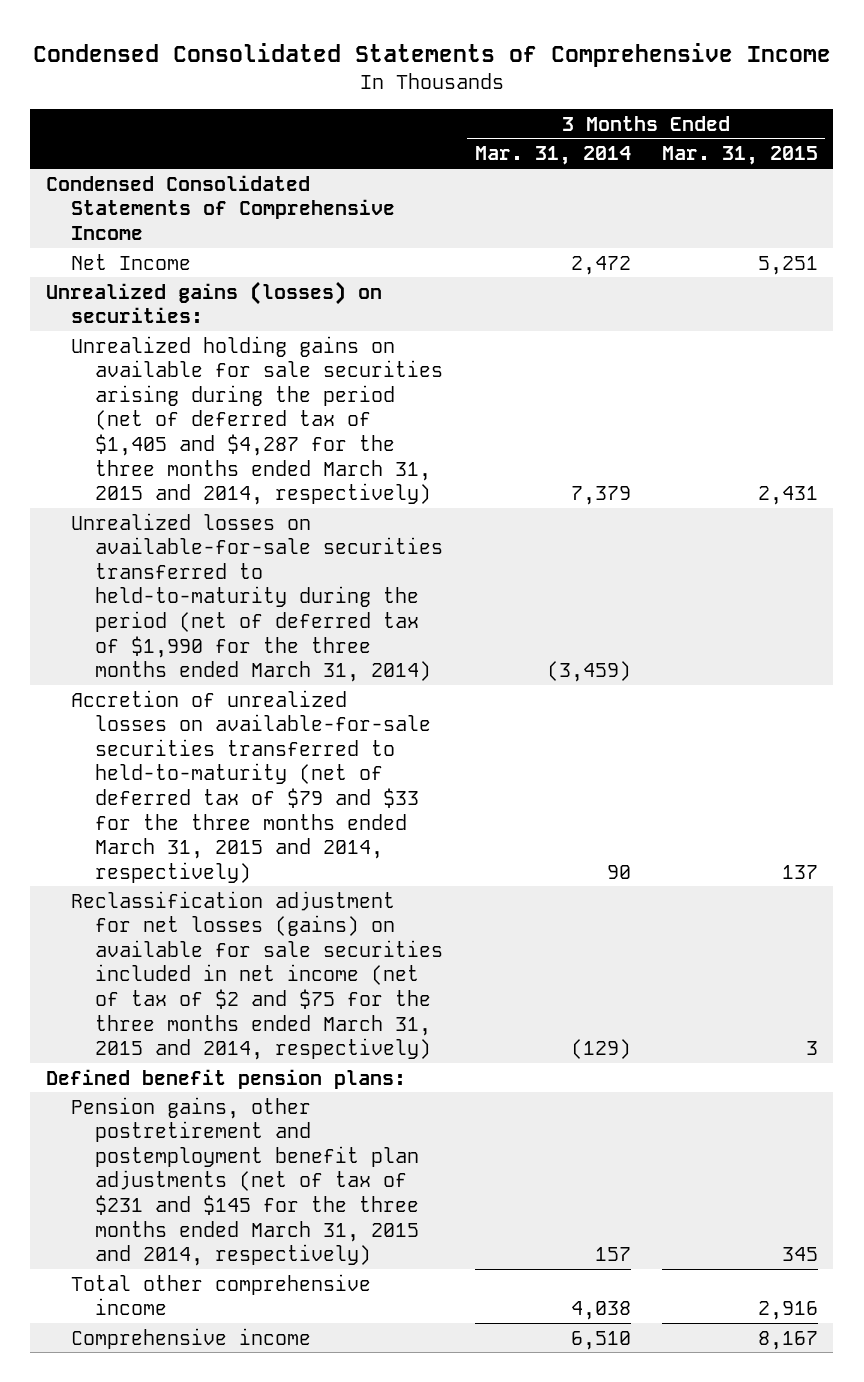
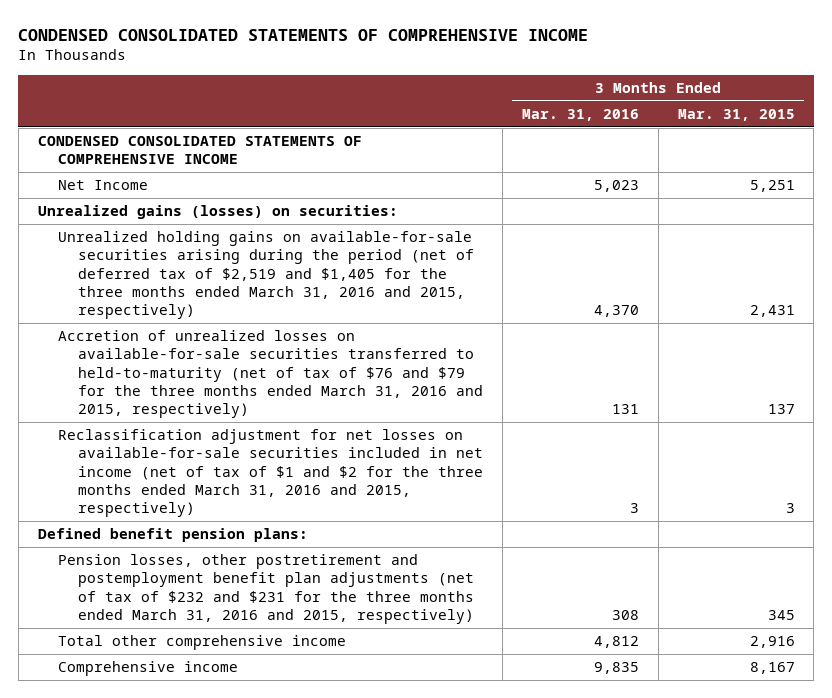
- Condensed Consolidated Statements of Comprehensive Income
+ CONDENSED CONSOLIDATED STATEMENTS OF COMPREHENSIVE INCOME
- | 3 Months Ended Mar. 31, 2014 | 3 Months Ended Mar. 31, 2015
+ | 3 Months Ended Mar. 31, 2016 | 3 Months Ended Mar. 31, 2015
- Condensed Consolidated Statements of Comprehensive Income
+ CONDENSED CONSOLIDATED STATEMENTS OF COMPREHENSIVE INCOME
- Unrealized holding gains on available for sale securities arising during the period (net of deferred tax of $1,405 and $4,287 for the three months ended March 31, 2015 and 2014, respectively) | 7,379 | 2,431
- Unrealized losses on available-for-sale securities transferred to held-to-maturity during the period (net of deferred tax of $1,990 for the three months ended March 31, 2014) | (3,459) |
- Accretion of unrealized losses on available-for-sale securities transferred to held-to-maturity (net of deferred tax of $79 and $33 for the three months ended March 31, 2015 and 2014, respectively) | 90 | 137
- Reclassification adjustment for net losses (gains) on available for sale securities included in net income (net of tax of $2 and $75 for the three months ended March 31, 2015 and 2014, respectively) | (129) | 3
+ Unrealized holding gains on available-for-sale securities arising during the period (net of deferred tax of $2,519 and $1,405 for the three months ended March 31, 2016 and 2015, respectively) | 4,370 | 2,431
+ Accretion of unrealized losses on available-for-sale securities transferred to held-to-maturity (net of tax of $76 and $79 for the three months ended March 31, 2016 and 2015, respectively) | 131 | 137
+ Reclassification adjustment for net losses on available-for-sale securities included in net income (net of tax of $1 and $2 for the three months ended March 31, 2016 and 2015, respectively) | 3 | 3
- Pension gains, other postretirement and postemployment benefit plan adjustments (net of tax of $231 and $145 for the three months ended March 31, 2015 and 2014, respectively) | 157 | 345
+ Pension losses, other postretirement and postemployment benefit plan adjustments (net of tax of $232 and $231 for the three months ended March 31, 2016 and 2015, respectively) | 308 | 345

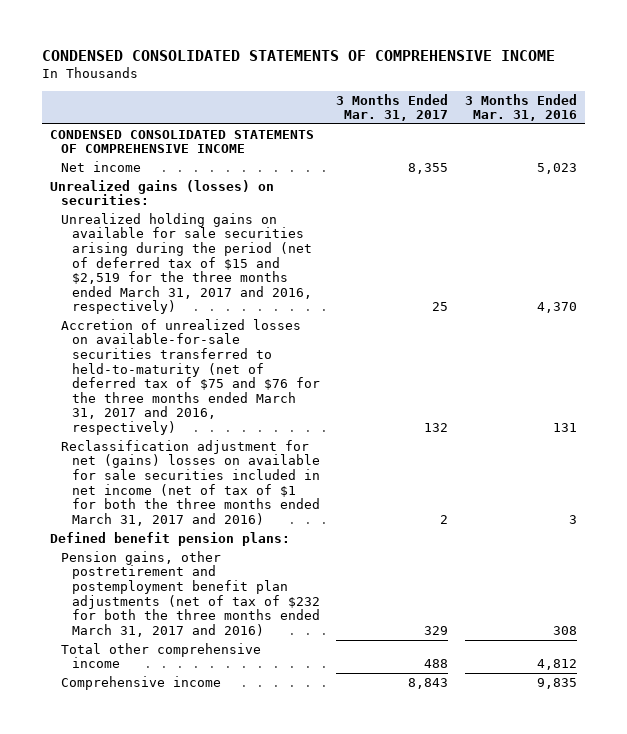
- | 3 Months Ended Mar. 31, 2016 | 3 Months Ended Mar. 31, 2015
+ | 3 Months Ended Mar. 31, 2017 | 3 Months Ended Mar. 31, 2016
- Net Income | 5,023 | 5,251
+ Net income | 8,355 | 5,023
- Unrealized holding gains on available-for-sale securities arising during the period (net of deferred tax of $2,519 and $1,405 for the three months ended March 31, 2016 and 2015, respectively) | 4,370 | 2,431
- Accretion of unrealized losses on available-for-sale securities transferred to held-to-maturity (net of tax of $76 and $79 for the three months ended March 31, 2016 and 2015, respectively) | 131 | 137
- Reclassification adjustment for net losses on available-for-sale securities included in net income (net of tax of $1 and $2 for the three months ended March 31, 2016 and 2015, respectively) | 3 | 3
+ Unrealized holding gains on available for sale securities arising during the period (net of deferred tax of $15 and $2,519 for the three months ended March 31, 2017 and 2016, respectively) | 25 | 4,370
+ Accretion of unrealized losses on available-for-sale securities transferred to held-to-maturity (net of deferred tax of $75 and $76 for the three months ended March 31, 2017 and 2016, respectively) | 132 | 131
+ Reclassification adjustment for net (gains) losses on available for sale securities included in net income (net of tax of $1 for both the three months ended March 31, 2017 and 2016) | 2 | 3
- Pension losses, other postretirement and postemployment benefit plan adjustments (net of tax of $232 and $231 for the three months ended March 31, 2016 and 2015, respectively) | 308 | 345
+ Pension gains, other postretirement and postemployment benefit plan adjustments (net of tax of $232 for both the three months ended March 31, 2017 and 2016) | 329 | 308

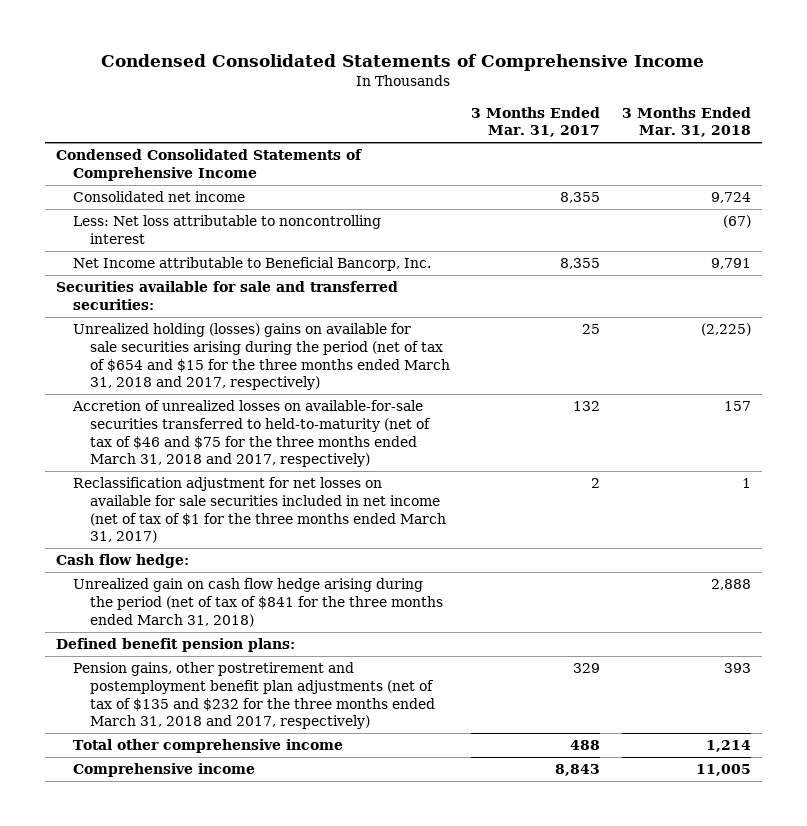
- CONDENSED CONSOLIDATED STATEMENTS OF COMPREHENSIVE INCOME
+ Condensed Consolidated Statements of Comprehensive Income
- | 3 Months Ended Mar. 31, 2017 | 3 Months Ended Mar. 31, 2016
+ | 3 Months Ended Mar. 31, 2017 | 3 Months Ended Mar. 31, 2018
- CONDENSED CONSOLIDATED STATEMENTS OF COMPREHENSIVE INCOME
- Net income | 8,355 | 5,023
- Unrealized gains (losses) on securities:
- Unrealized holding gains on available for sale securities arising during the period (net of deferred tax of $15 and $2,519 for the three months ended March 31, 2017 and 2016, respectively) | 25 | 4,370
- Accretion of unrealized losses on available-for-sale securities transferred to held-to-maturity (net of deferred tax of $75 and $76 for the three months ended March 31, 2017 and 2016, respectively) | 132 | 131
- Reclassification adjustment for net (gains) losses on available for sale securities included in net income (net of tax of $1 for both the three months ended March 31, 2017 and 2016) | 2 | 3
+ Condensed Consolidated Statements of Comprehensive Income
+ Consolidated net income | 8,355 | 9,724
+ Less: Net loss attributable to noncontrolling interest | | (67)
+ Net Income attributable to Beneficial Bancorp, Inc. | 8,355 | 9,791
+ Securities available for sale and transferred securities:
+ Unrealized holding (losses) gains on available for sale securities arising during the period (net of tax of $654 and $15 for the three months ended March 31, 2018 and 2017, respectively) | 25 | (2,225)
+ Accretion of unrealized losses on available-for-sale securities transferred to held-to-maturity (net of tax of $46 and $75 for the three months ended March 31, 2018 and 2017, respectively) | 132 | 157
+ Reclassification adjustment for net losses on available for sale securities included in net income (net of tax of $1 for the three months ended March 31, 2017) | 2 | 1
+ Cash flow hedge:
+ Unrealized gain on cash flow hedge arising during the period (net of tax of $841 for the three months ended March 31, 2018) | | 2,888
- Pension gains, other postretirement and postemployment benefit plan adjustments (net of tax of $232 for both the three months ended March 31, 2017 and 2016) | 329 | 308
+ Pension gains, other postretirement and postemployment benefit plan adjustments (net of tax of $135 and $232 for the three months ended March 31, 2018 and 2017, respectively) | 329 | 393

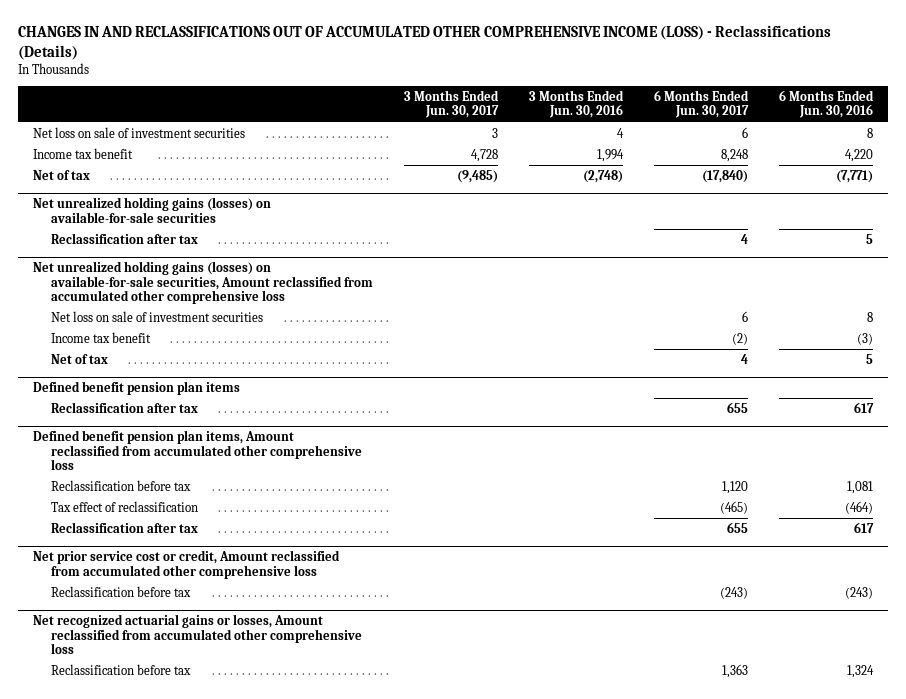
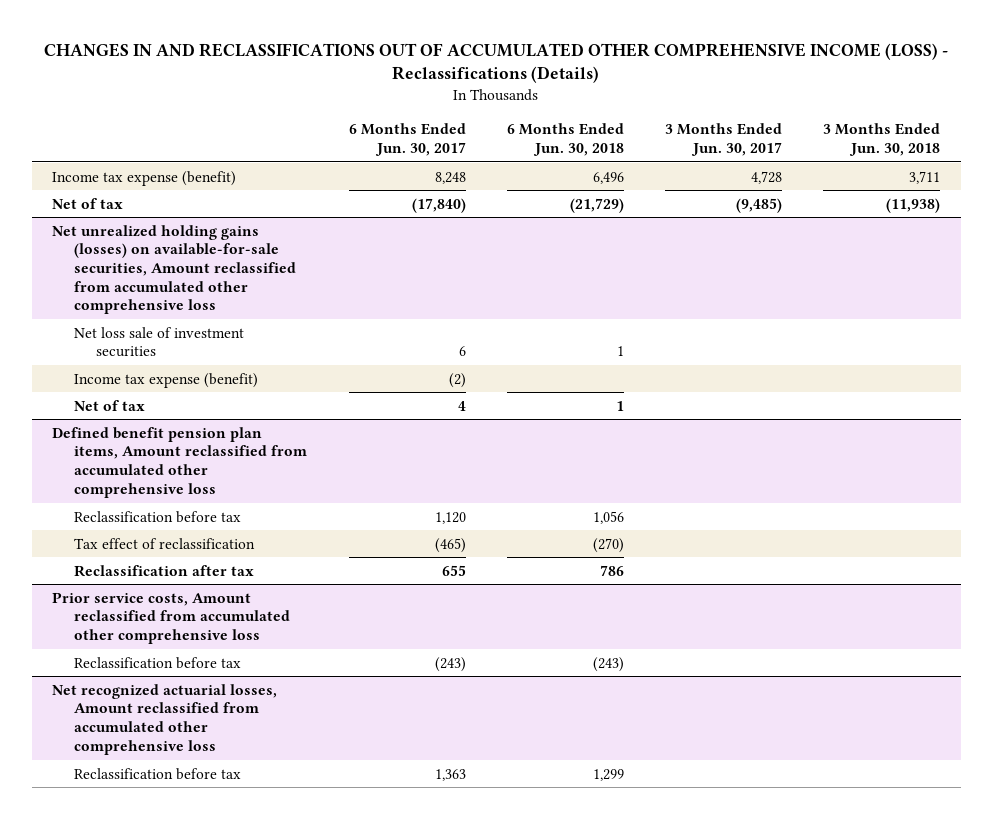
- | 3 Months Ended Jun. 30, 2017 | 3 Months Ended Jun. 30, 2016 | 6 Months Ended Jun. 30, 2017 | 6 Months Ended Jun. 30, 2016
+ | 6 Months Ended Jun. 30, 2017 | 6 Months Ended Jun. 30, 2018 | 3 Months Ended Jun. 30, 2017 | 3 Months Ended Jun. 30, 2018
- Net loss on sale of investment securities | 3 | 4 | 6 | 8
- Income tax benefit | 4,728 | 1,994 | 8,248 | 4,220
+ Income tax expense (benefit) | 8,248 | 6,496 | 4,728 | 3,711
- Net unrealized holding gains (losses) on available-for-sale securities
- Reclassification after tax | | | 4 | 5
@ Net unrealized holding gains (losses) on available-for-sale securities, Amount reclassified from accumulated other comprehensive loss
- Net loss on sale of investment securities | | | 6 | 8
- Income tax benefit | | | (2) | (3)
+ Net loss sale of investment securities | 6 | 1 | |
+ Income tax expense (benefit) | (2) | | |
- Defined benefit pension plan items
- Reclassification after tax | | | 655 | 617
- Net prior service cost or credit, Amount reclassified from accumulated other comprehensive loss
+ Prior service costs, Amount reclassified from accumulated other comprehensive loss
- Net recognized actuarial gains or losses, Amount reclassified from accumulated other comprehensive loss
+ Net recognized actuarial losses, Amount reclassified from accumulated other comprehensive loss

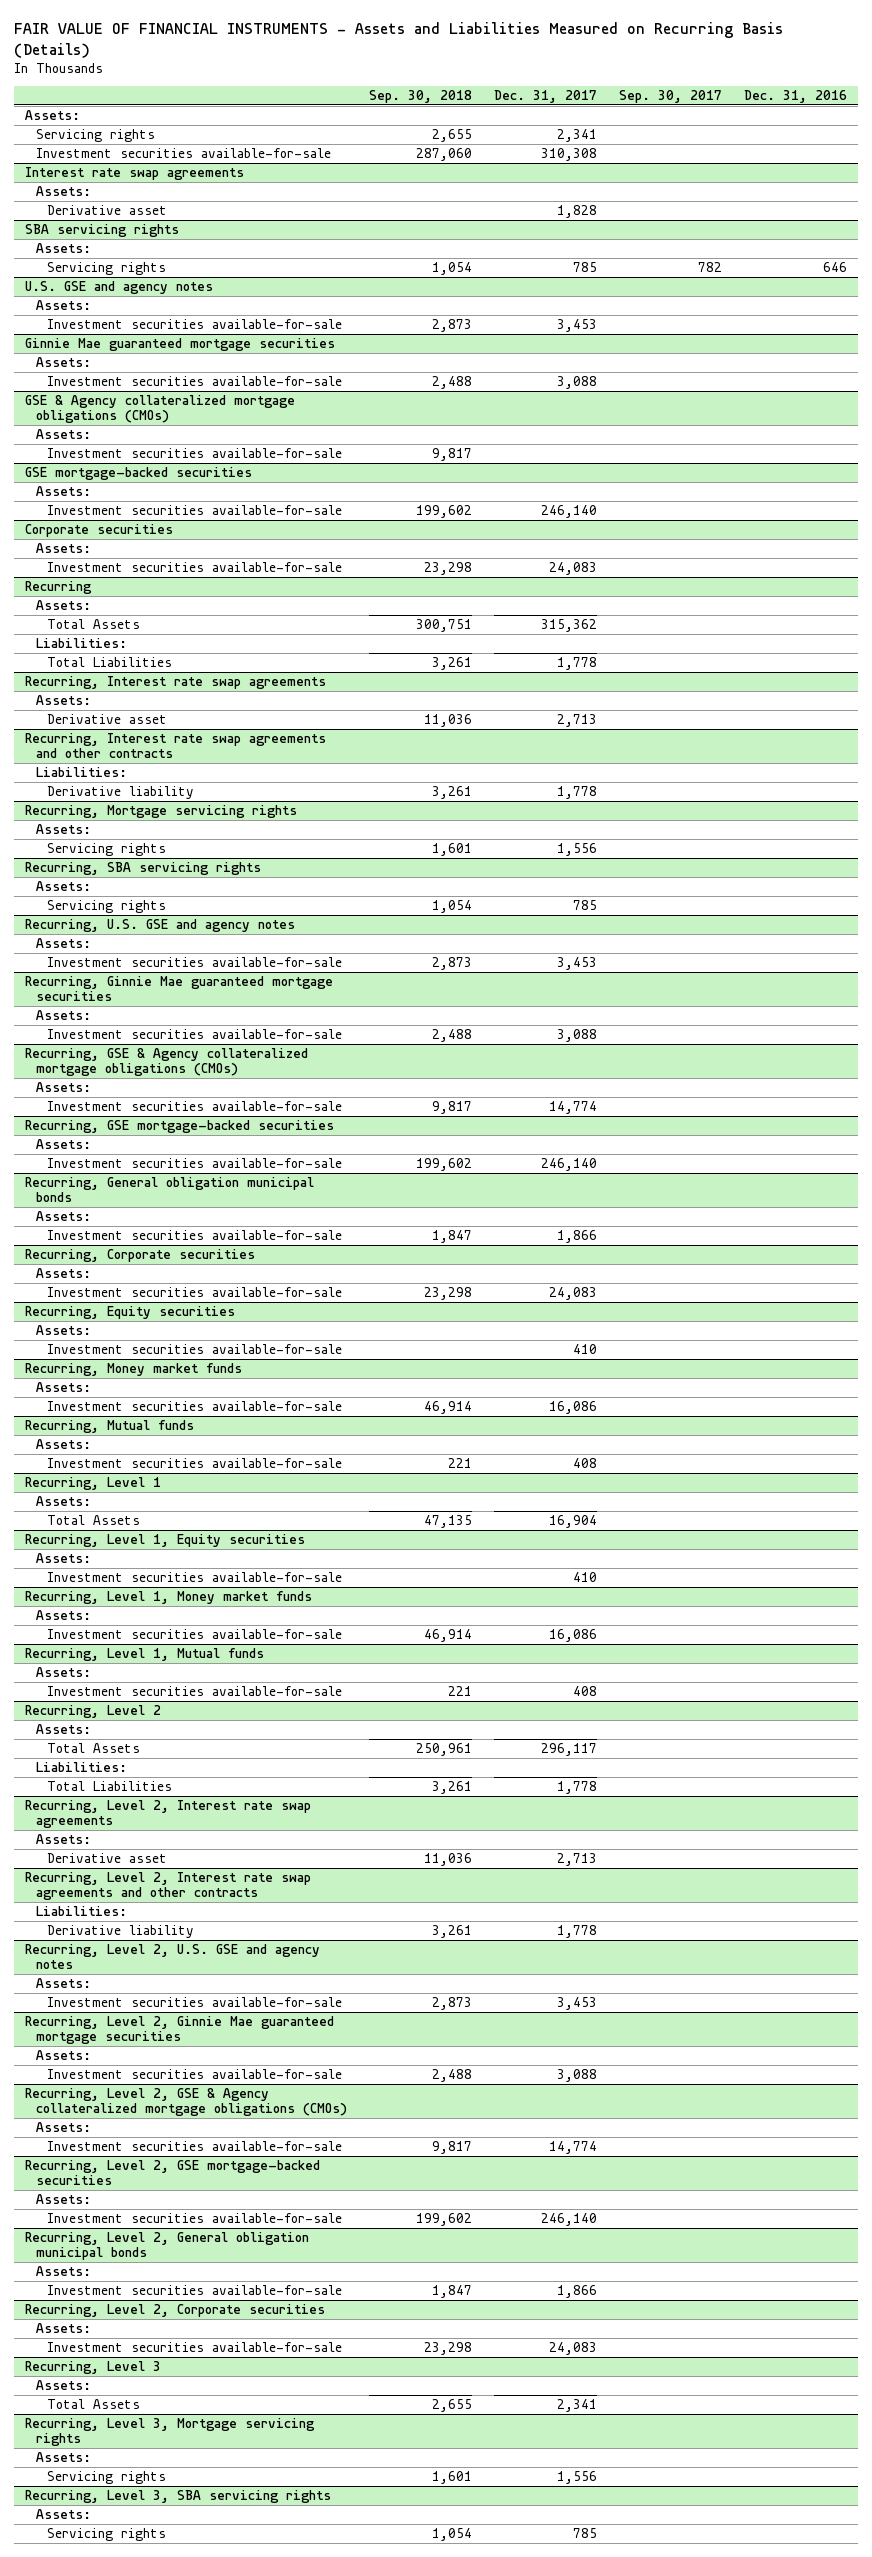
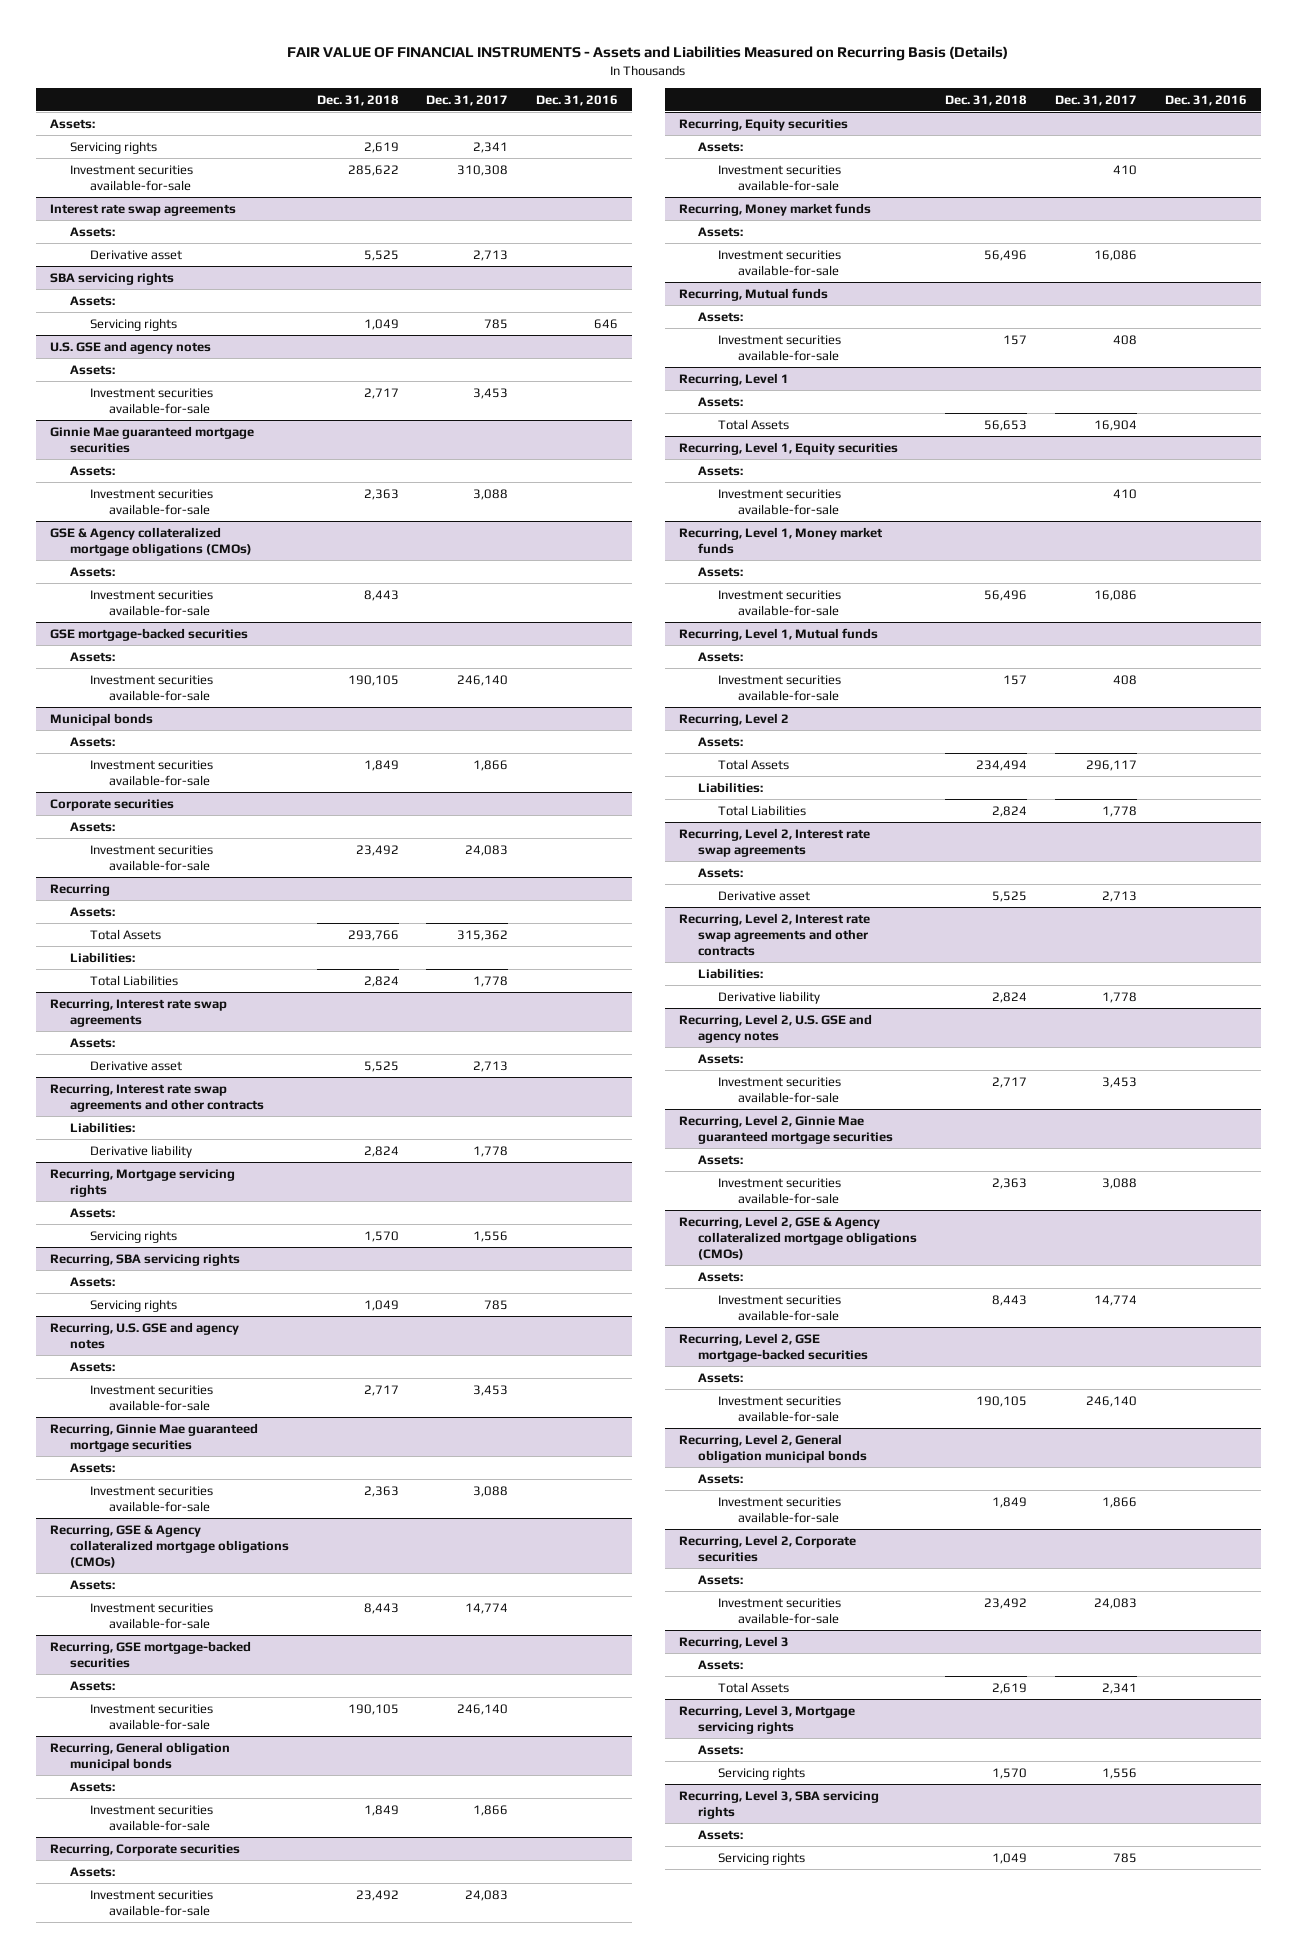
- | Sep. 30, 2018 | Dec. 31, 2017 | Sep. 30, 2017 | Dec. 31, 2016
+ | Dec. 31, 2018 | Dec. 31, 2017 | Dec. 31, 2016
@ Interest rate swap agreements
- Derivative asset | | 1,828 | |
+ Derivative asset | 5,525 | 2,713 |
+ Municipal bonds
+ Assets:
+ Investment securities available-for-sale | 1,849 | 1,866 |

